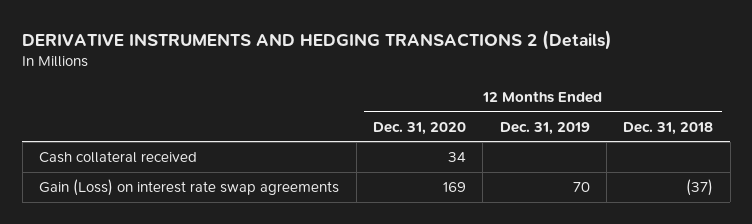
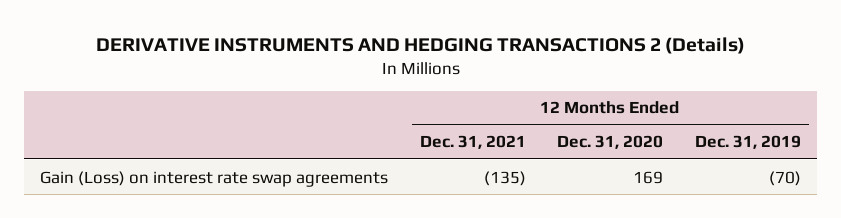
- | 12 Months Ended Dec. 31, 2020 | 12 Months Ended Dec. 31, 2019 | 12 Months Ended Dec. 31, 2018
+ | 12 Months Ended Dec. 31, 2021 | 12 Months Ended Dec. 31, 2020 | 12 Months Ended Dec. 31, 2019
- Cash collateral received | 34 | |
- Gain (Loss) on interest rate swap agreements | 169 | 70 | (37)
+ Gain (Loss) on interest rate swap agreements | (135) | 169 | (70)

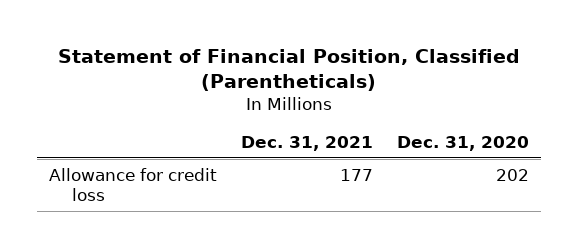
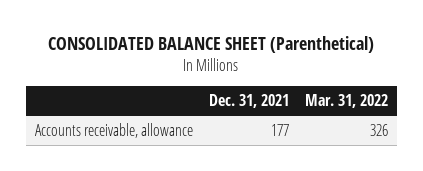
- Statement of Financial Position, Classified (Parentheticals)
+ CONSOLIDATED BALANCE SHEET (Parenthetical)
- | Dec. 31, 2021 | Dec. 31, 2020
+ | Dec. 31, 2021 | Mar. 31, 2022
- Allowance for credit loss | 177 | 202
+ Accounts receivable, allowance | 177 | 326

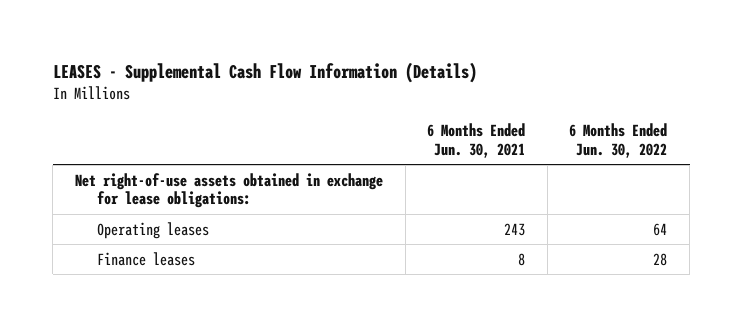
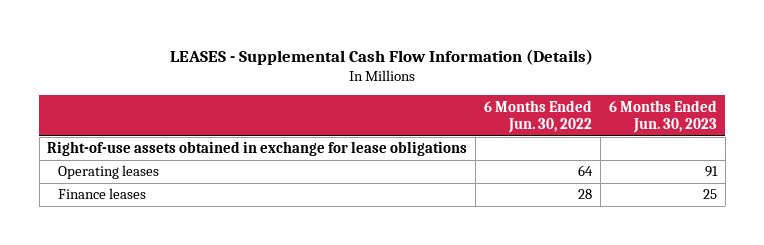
- | 6 Months Ended Jun. 30, 2021 | 6 Months Ended Jun. 30, 2022
+ | 6 Months Ended Jun. 30, 2022 | 6 Months Ended Jun. 30, 2023
- Net right-of-use assets obtained in exchange for lease obligations:
+ Right-of-use assets obtained in exchange for lease obligations

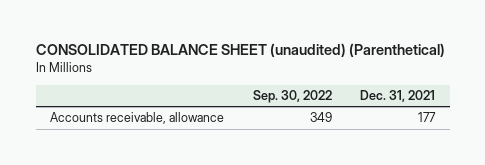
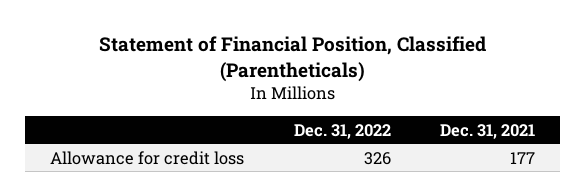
- CONSOLIDATED BALANCE SHEET (unaudited) (Parenthetical)
+ Statement of Financial Position, Classified (Parentheticals)
- | Sep. 30, 2022 | Dec. 31, 2021
+ | Dec. 31, 2022 | Dec. 31, 2021
- Accounts receivable, allowance | 349 | 177
+ Allowance for credit loss | 326 | 177

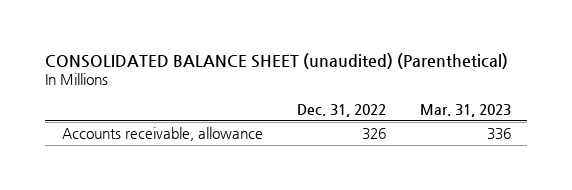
- Statement of Financial Position, Classified (Parentheticals)
+ CONSOLIDATED BALANCE SHEET (unaudited) (Parenthetical)
- | Dec. 31, 2022 | Dec. 31, 2021
+ | Dec. 31, 2022 | Mar. 31, 2023
- Allowance for credit loss | 326 | 177
+ Accounts receivable, allowance | 326 | 336

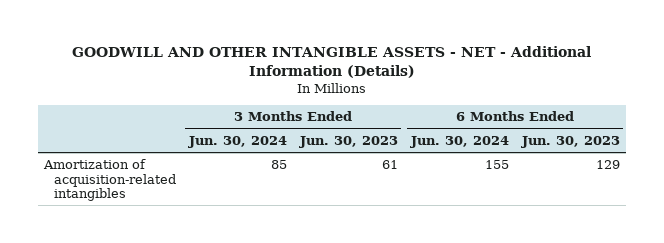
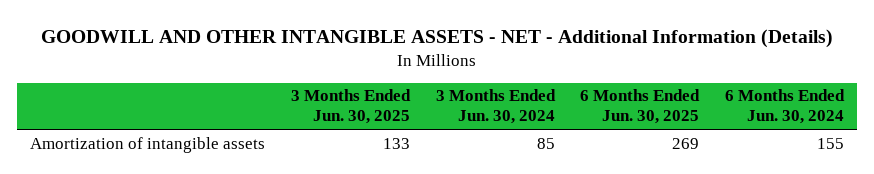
- | 3 Months Ended Jun. 30, 2024 | 3 Months Ended Jun. 30, 2023 | 6 Months Ended Jun. 30, 2024 | 6 Months Ended Jun. 30, 2023
+ | 3 Months Ended Jun. 30, 2025 | 3 Months Ended Jun. 30, 2024 | 6 Months Ended Jun. 30, 2025 | 6 Months Ended Jun. 30, 2024
- Amortization of acquisition-related intangibles | 85 | 61 | 155 | 129
+ Amortization of intangible assets | 133 | 85 | 269 | 155

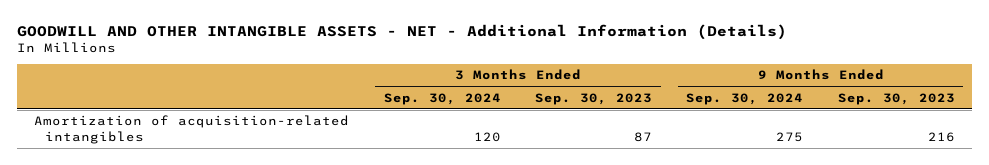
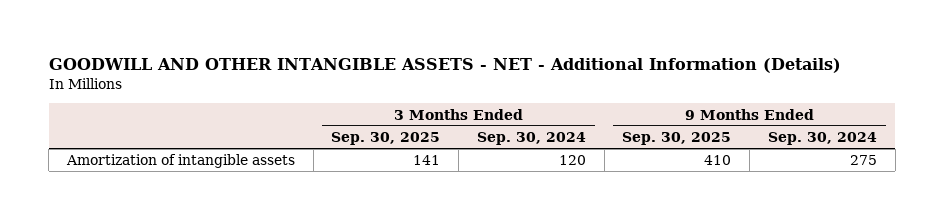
- | 3 Months Ended Sep. 30, 2024 | 3 Months Ended Sep. 30, 2023 | 9 Months Ended Sep. 30, 2024 | 9 Months Ended Sep. 30, 2023
+ | 3 Months Ended Sep. 30, 2025 | 3 Months Ended Sep. 30, 2024 | 9 Months Ended Sep. 30, 2025 | 9 Months Ended Sep. 30, 2024
- Amortization of acquisition-related intangibles | 120 | 87 | 275 | 216
+ Amortization of intangible assets | 141 | 120 | 410 | 275

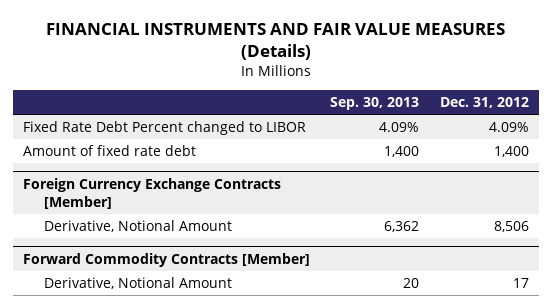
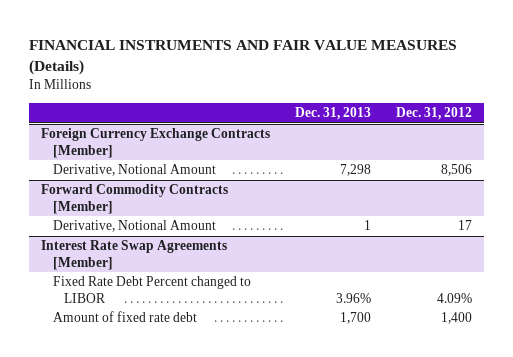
- | Sep. 30, 2013 | Dec. 31, 2012
+ | Dec. 31, 2013 | Dec. 31, 2012
- Fixed Rate Debt Percent changed to LIBOR | 4.09% | 4.09%
- Amount of fixed rate debt | 1,400 | 1,400
+ Interest Rate Swap Agreements [Member]
+ Fixed Rate Debt Percent changed to LIBOR | 3.96% | 4.09%
+ Amount of fixed rate debt | 1,700 | 1,400

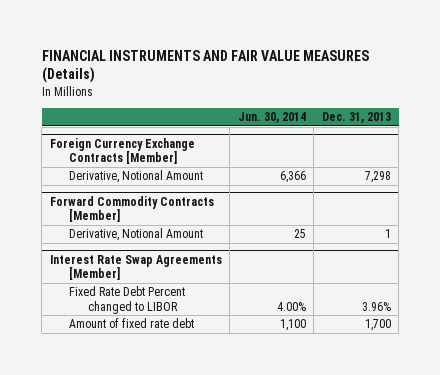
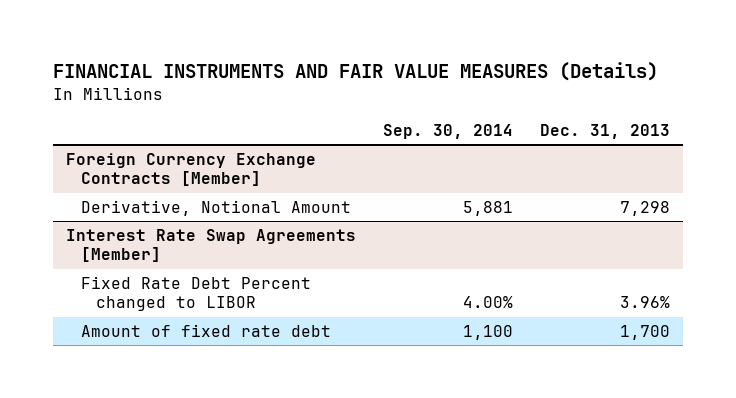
- | Jun. 30, 2014 | Dec. 31, 2013
+ | Sep. 30, 2014 | Dec. 31, 2013
- Forward Commodity Contracts [Member]
- Derivative, Notional Amount | 25 | 1

